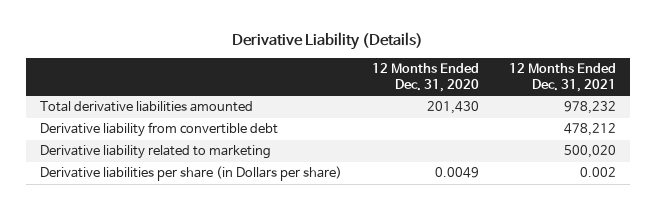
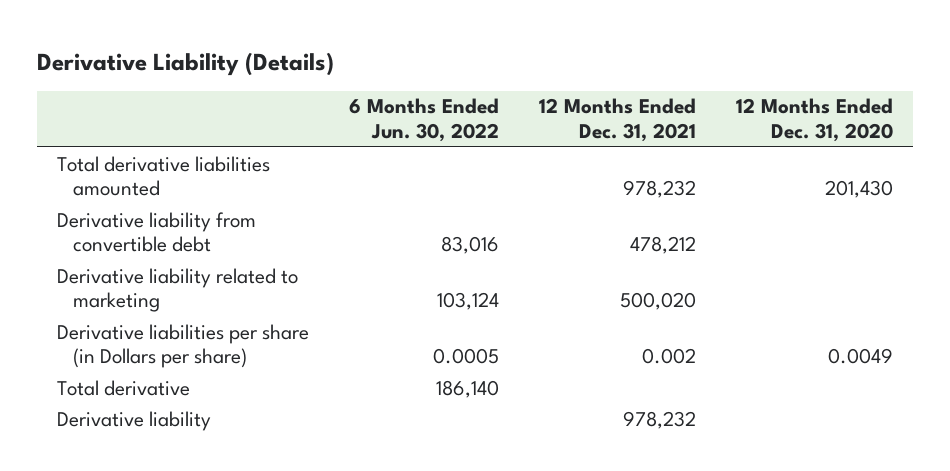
- | 12 Months Ended Dec. 31, 2020 | 12 Months Ended Dec. 31, 2021
+ | 6 Months Ended Jun. 30, 2022 | 12 Months Ended Dec. 31, 2021 | 12 Months Ended Dec. 31, 2020
+ Total derivative | 186,140 | |
+ Derivative liability | | 978,232 |

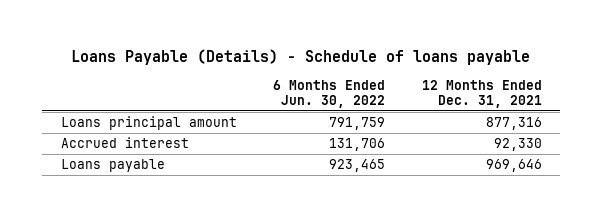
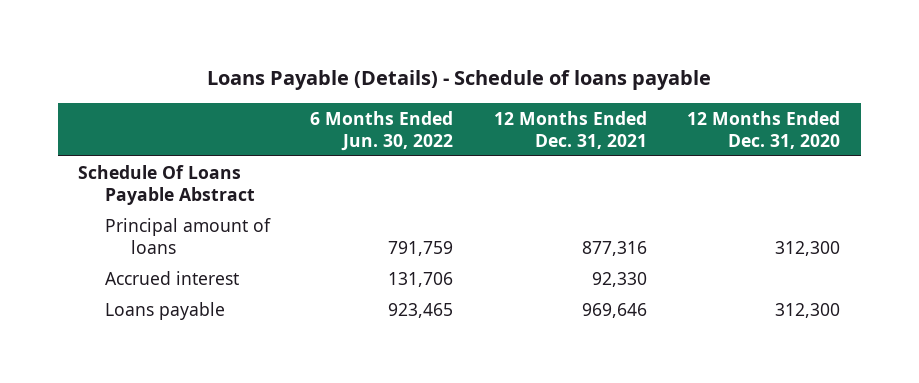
- | 6 Months Ended Jun. 30, 2022 | 12 Months Ended Dec. 31, 2021
+ | 6 Months Ended Jun. 30, 2022 | 12 Months Ended Dec. 31, 2021 | 12 Months Ended Dec. 31, 2020
- Loans principal amount | 791,759 | 877,316
+ Schedule Of Loans Payable Abstract
+ Principal amount of loans | 791,759 | 877,316 | 312,300

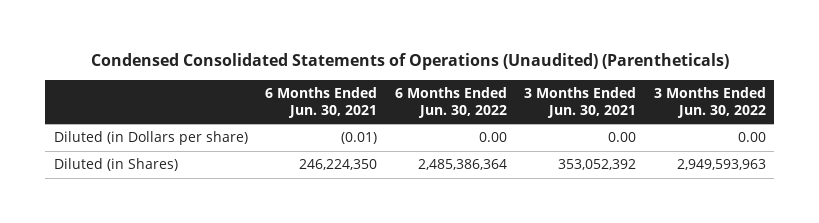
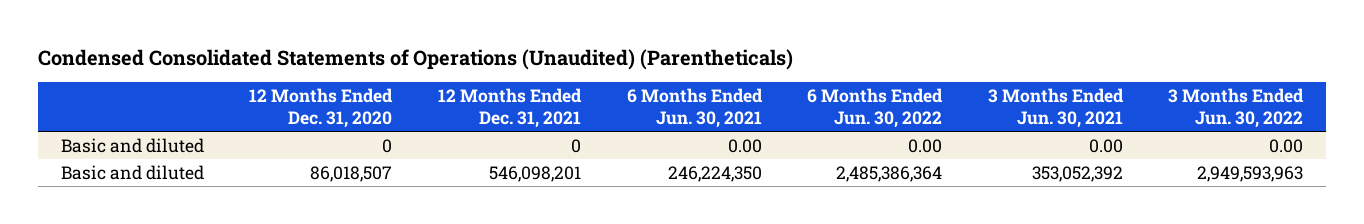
- | 6 Months Ended Jun. 30, 2021 | 6 Months Ended Jun. 30, 2022 | 3 Months Ended Jun. 30, 2021 | 3 Months Ended Jun. 30, 2022
+ | 12 Months Ended Dec. 31, 2020 | 12 Months Ended Dec. 31, 2021 | 6 Months Ended Jun. 30, 2021 | 6 Months Ended Jun. 30, 2022 | 3 Months Ended Jun. 30, 2021 | 3 Months Ended Jun. 30, 2022
- Diluted (in Dollars per share) | (0.01) | 0.00 | 0.00 | 0.00
- Diluted (in Shares) | 246,224,350 | 2,485,386,364 | 353,052,392 | 2,949,593,963
+ Basic and diluted | 0 | 0 | 0.00 | 0.00 | 0.00 | 0.00
+ Basic and diluted | 86,018,507 | 546,098,201 | 246,224,350 | 2,485,386,364 | 353,052,392 | 2,949,593,963

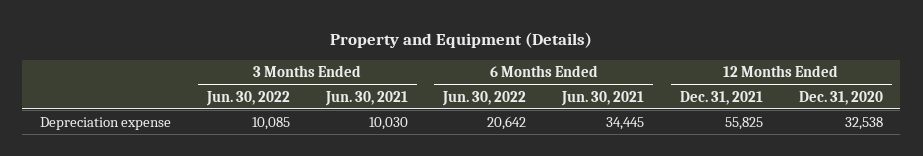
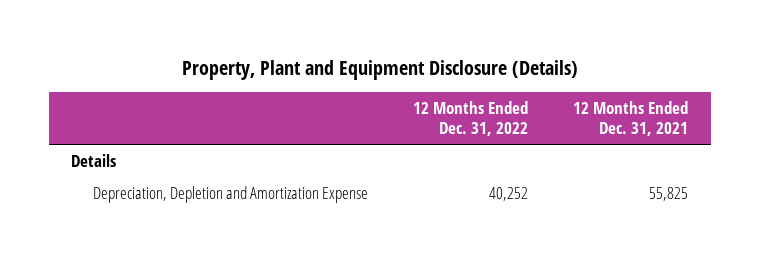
- Property and Equipment (Details)
+ Property, Plant and Equipment Disclosure (Details)
- | 3 Months Ended Jun. 30, 2022 | 3 Months Ended Jun. 30, 2021 | 6 Months Ended Jun. 30, 2022 | 6 Months Ended Jun. 30, 2021 | 12 Months Ended Dec. 31, 2021 | 12 Months Ended Dec. 31, 2020
+ | 12 Months Ended Dec. 31, 2022 | 12 Months Ended Dec. 31, 2021
- Depreciation expense | 10,085 | 10,030 | 20,642 | 34,445 | 55,825 | 32,538
+ Details
+ Depreciation, Depletion and Amortization Expense | 40,252 | 55,825

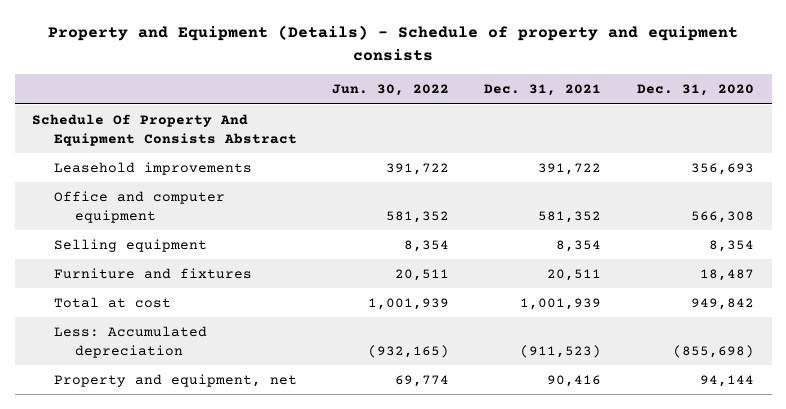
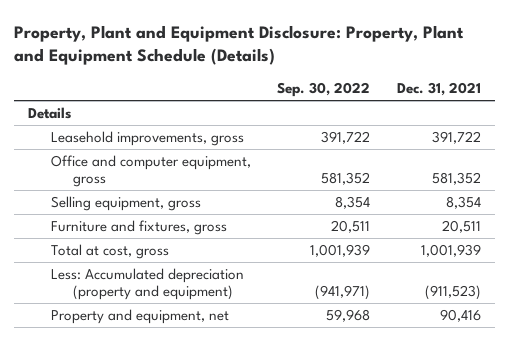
- Property and Equipment (Details) - Schedule of property and equipment consists
+ Property, Plant and Equipment Disclosure: Property, Plant and Equipment Schedule (Details)
- | Jun. 30, 2022 | Dec. 31, 2021 | Dec. 31, 2020
+ | Sep. 30, 2022 | Dec. 31, 2021
- Schedule Of Property And Equipment Consists Abstract
- Leasehold improvements | 391,722 | 391,722 | 356,693
- Office and computer equipment | 581,352 | 581,352 | 566,308
- Selling equipment | 8,354 | 8,354 | 8,354
- Furniture and fixtures | 20,511 | 20,511 | 18,487
- Total at cost | 1,001,939 | 1,001,939 | 949,842
- Less: Accumulated depreciation | (932,165) | (911,523) | (855,698)
+ Details
+ Leasehold improvements, gross | 391,722 | 391,722
+ Office and computer equipment, gross | 581,352 | 581,352
+ Selling equipment, gross | 8,354 | 8,354
+ Furniture and fixtures, gross | 20,511 | 20,511
+ Total at cost, gross | 1,001,939 | 1,001,939
+ Less: Accumulated depreciation (property and equipment) | (941,971) | (911,523)

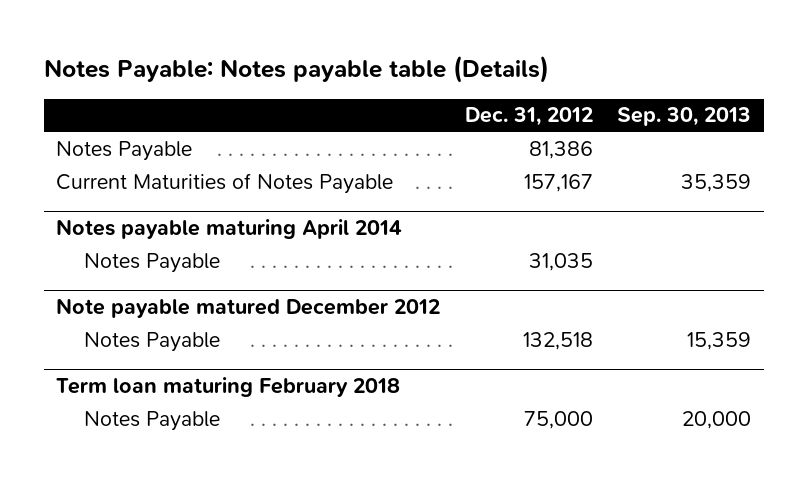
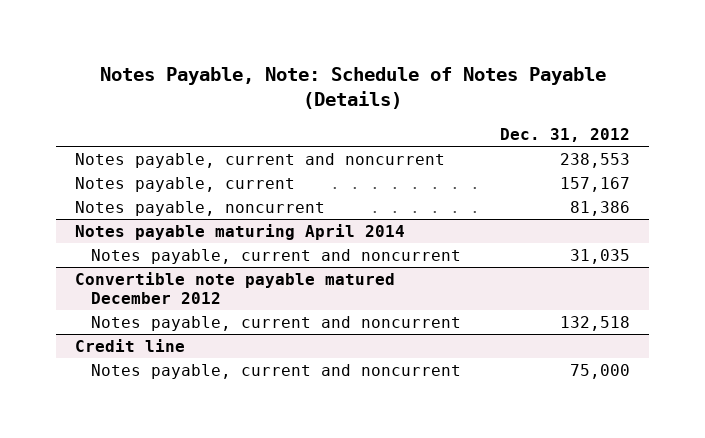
- Notes Payable: Notes payable table (Details)
+ Notes Payable, Note: Schedule of Notes Payable (Details)
- | Dec. 31, 2012 | Sep. 30, 2013
+ | Dec. 31, 2012
- Notes Payable | 81,386 |
- Current Maturities of Notes Payable | 157,167 | 35,359
+ Notes payable, current and noncurrent | 238,553
+ Notes payable, current | 157,167
+ Notes payable, noncurrent | 81,386
@ Notes payable maturing April 2014
- Notes Payable | 31,035 |
- Note payable matured December 2012
- Notes Payable | 132,518 | 15,359
- Term loan maturing February 2018
- Notes Payable | 75,000 | 20,000
@ Notes payable maturing April 2014
+ Notes payable, current and noncurrent | 31,035
+ Convertible note payable matured December 2012
+ Notes payable, current and noncurrent | 132,518
+ Credit line
+ Notes payable, current and noncurrent | 75,000

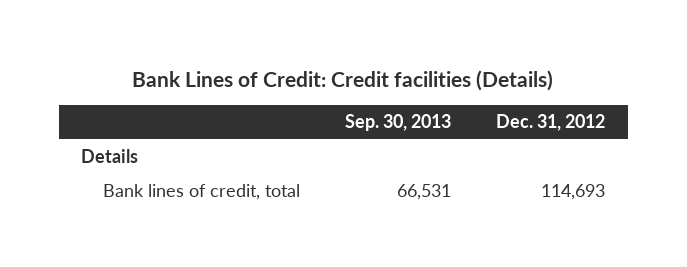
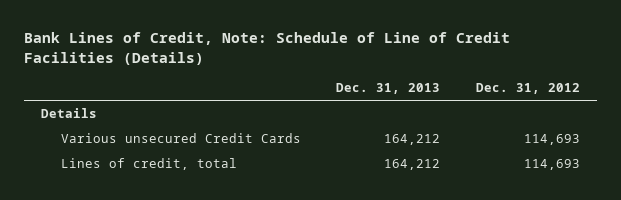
- Bank Lines of Credit: Credit facilities (Details)
+ Bank Lines of Credit, Note: Schedule of Line of Credit Facilities (Details)
- | Sep. 30, 2013 | Dec. 31, 2012
+ | Dec. 31, 2013 | Dec. 31, 2012
- Bank lines of credit, total | 66,531 | 114,693
+ Various unsecured Credit Cards | 164,212 | 114,693
+ Lines of credit, total | 164,212 | 114,693

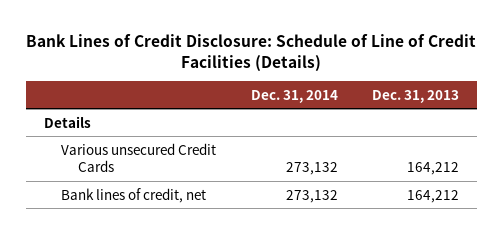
- Bank Lines of Credit, Note: Schedule of Line of Credit Facilities (Details)
+ Bank Lines of Credit Disclosure: Schedule of Line of Credit Facilities (Details)
- | Dec. 31, 2013 | Dec. 31, 2012
+ | Dec. 31, 2014 | Dec. 31, 2013
- Lines of credit, total | 164,212 | 114,693
+ Bank lines of credit, net | 273,132 | 164,212

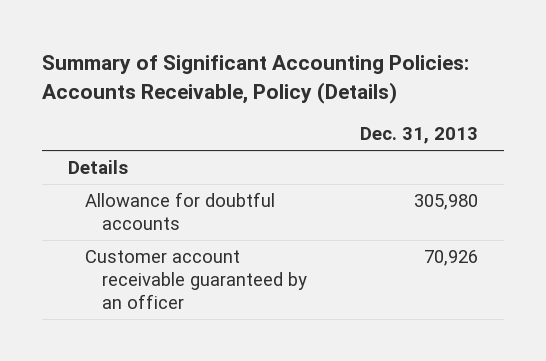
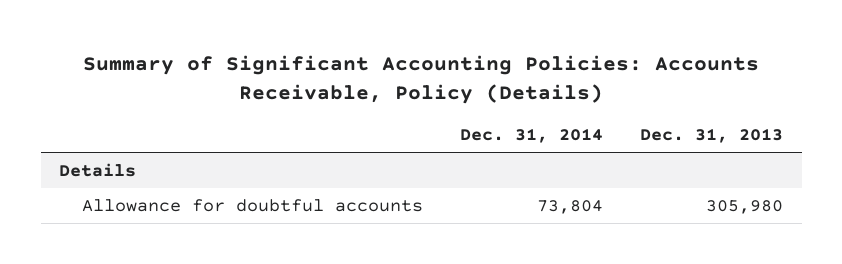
- | Dec. 31, 2013
+ | Dec. 31, 2014 | Dec. 31, 2013
- Customer account receivable guaranteed by an officer | 70,926

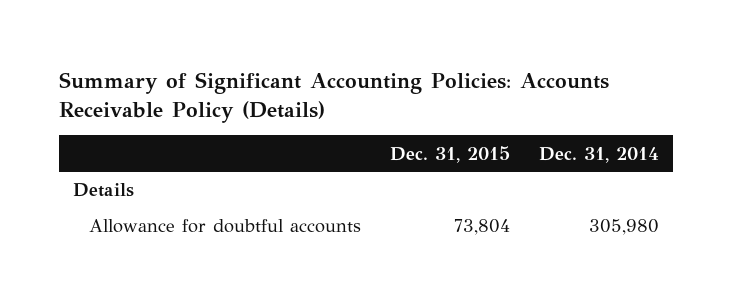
- Summary of Significant Accounting Policies: Accounts Receivable, Policy (Details)
+ Summary of Significant Accounting Policies: Accounts Receivable Policy (Details)
- | Dec. 31, 2014 | Dec. 31, 2013
+ | Dec. 31, 2015 | Dec. 31, 2014
- Allowance for doubtful accounts | 73,804 | 305,980
+ Allowance for doubtful accounts | 73,804 | 305,980

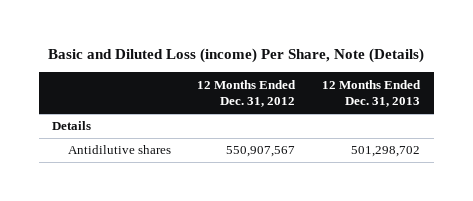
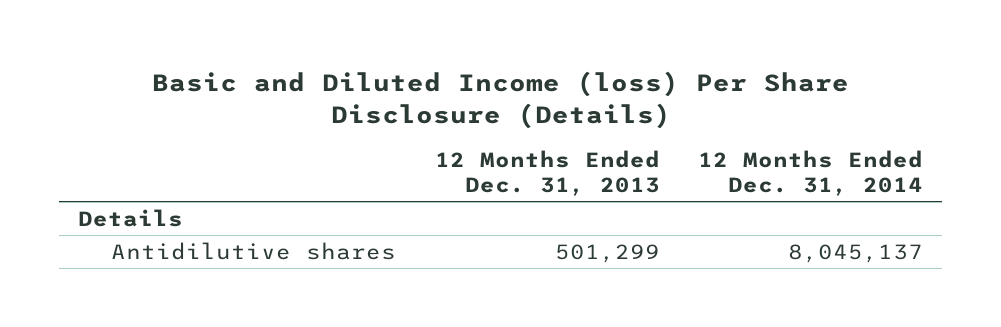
- Basic and Diluted Loss (income) Per Share, Note (Details)
+ Basic and Diluted Income (loss) Per Share Disclosure (Details)
- | 12 Months Ended Dec. 31, 2012 | 12 Months Ended Dec. 31, 2013
+ | 12 Months Ended Dec. 31, 2013 | 12 Months Ended Dec. 31, 2014
- Antidilutive shares | 550,907,567 | 501,298,702
+ Antidilutive shares | 501,299 | 8,045,137

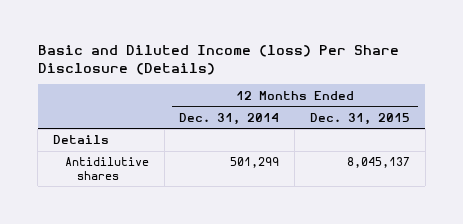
- | 12 Months Ended Dec. 31, 2013 | 12 Months Ended Dec. 31, 2014
+ | 12 Months Ended Dec. 31, 2014 | 12 Months Ended Dec. 31, 2015
- Antidilutive shares | 501,299 | 8,045,137
+ Antidilutive shares | 501,299 | 8,045,137

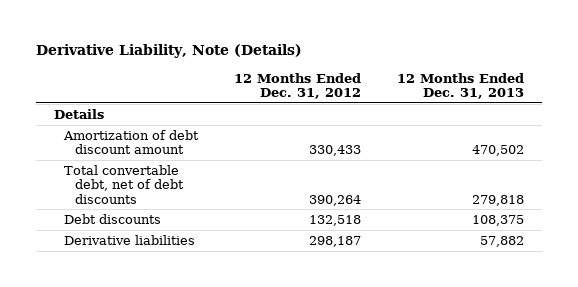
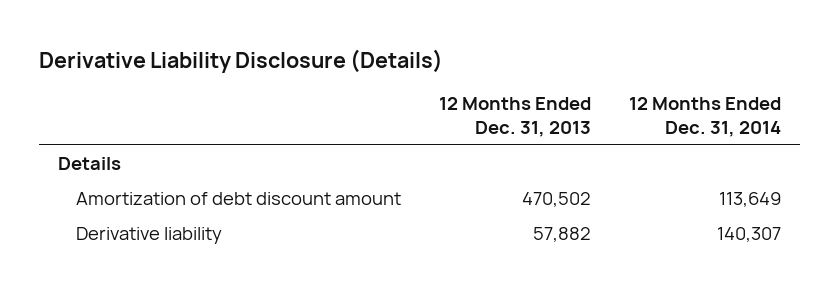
- Derivative Liability, Note (Details)
+ Derivative Liability Disclosure (Details)
- | 12 Months Ended Dec. 31, 2012 | 12 Months Ended Dec. 31, 2013
+ | 12 Months Ended Dec. 31, 2013 | 12 Months Ended Dec. 31, 2014
- Total convertable debt, net of debt discounts | 390,264 | 279,818
- Debt discounts | 132,518 | 108,375
- Derivative liabilities | 298,187 | 57,882
+ Derivative liability | 57,882 | 140,307

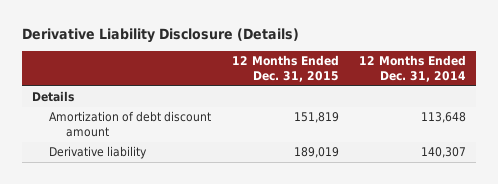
- | 12 Months Ended Dec. 31, 2013 | 12 Months Ended Dec. 31, 2014
+ | 12 Months Ended Dec. 31, 2015 | 12 Months Ended Dec. 31, 2014
- Amortization of debt discount amount | 470,502 | 113,649
+ Amortization of debt discount amount | 151,819 | 113,648

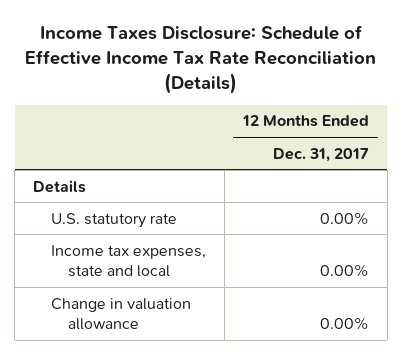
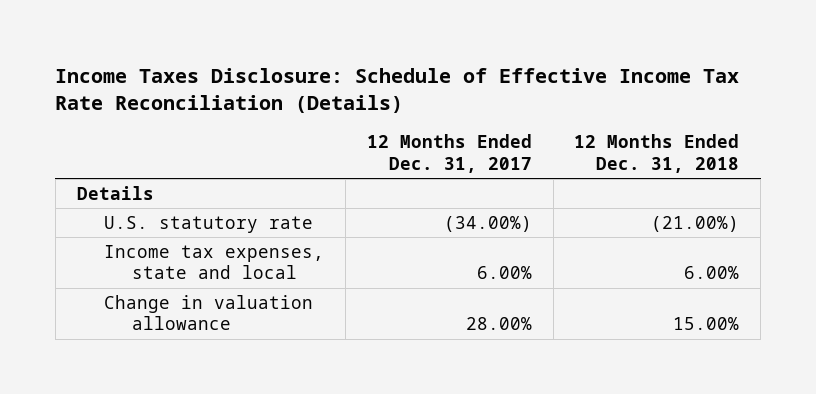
- | 12 Months Ended Dec. 31, 2017
+ | 12 Months Ended Dec. 31, 2017 | 12 Months Ended Dec. 31, 2018
- U.S. statutory rate | 0.00%
- Income tax expenses, state and local | 0.00%
- Change in valuation allowance | 0.00%
+ U.S. statutory rate | (34.00%) | (21.00%)
+ Income tax expenses, state and local | 6.00% | 6.00%
+ Change in valuation allowance | 28.00% | 15.00%

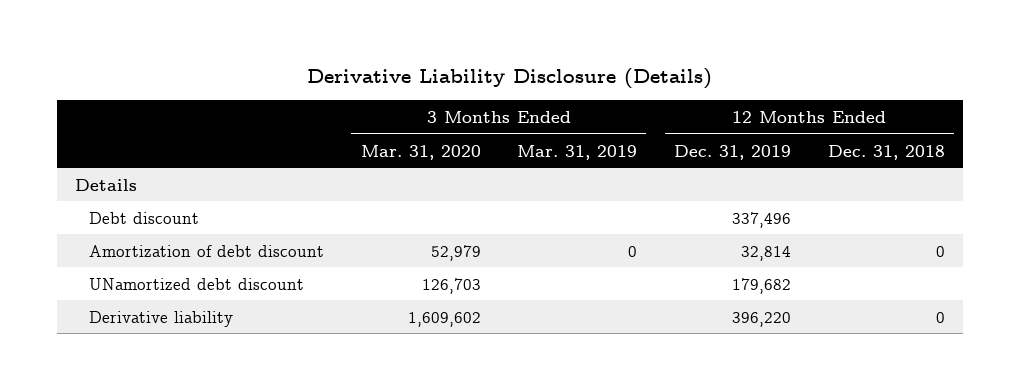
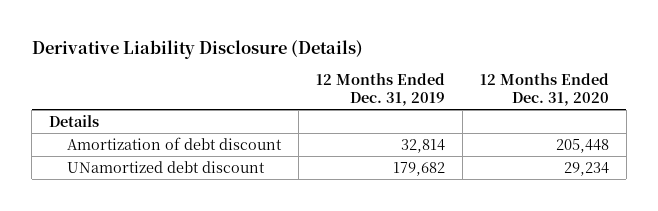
- | 3 Months Ended Mar. 31, 2020 | 3 Months Ended Mar. 31, 2019 | 12 Months Ended Dec. 31, 2019 | 12 Months Ended Dec. 31, 2018
+ | 12 Months Ended Dec. 31, 2019 | 12 Months Ended Dec. 31, 2020
- Debt discount | | | 337,496 |
- Derivative liability | 1,609,602 | | 396,220 | 0

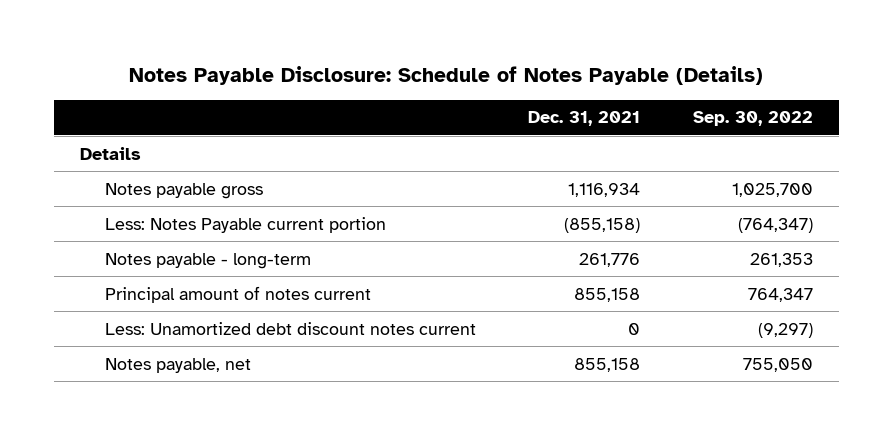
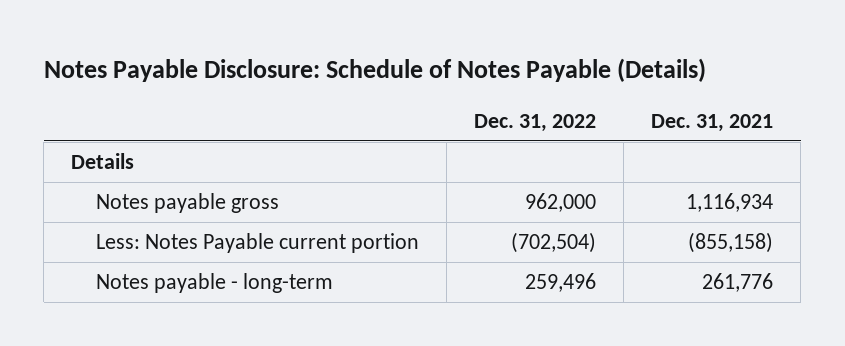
- | Dec. 31, 2021 | Sep. 30, 2022
+ | Dec. 31, 2022 | Dec. 31, 2021
- Principal amount of notes current | 855,158 | 764,347
- Less: Unamortized debt discount notes current | 0 | (9,297)
- Notes payable, net | 855,158 | 755,050

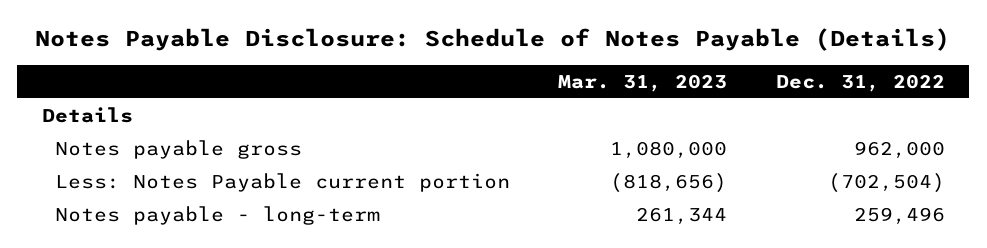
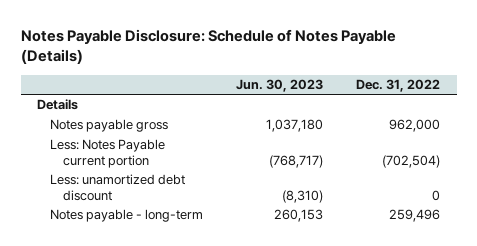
- | Mar. 31, 2023 | Dec. 31, 2022
+ | Jun. 30, 2023 | Dec. 31, 2022
+ Less: unamortized debt discount | (8,310) | 0

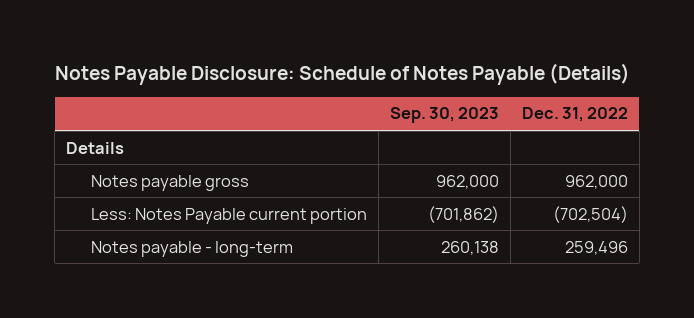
- | Jun. 30, 2023 | Dec. 31, 2022
+ | Sep. 30, 2023 | Dec. 31, 2022
- Less: unamortized debt discount | (8,310) | 0

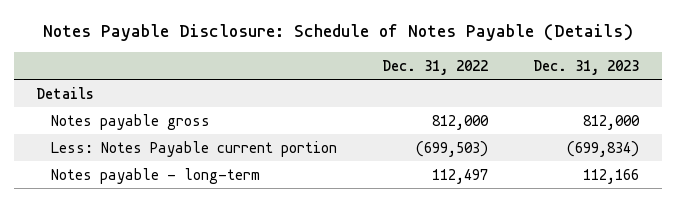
- | Sep. 30, 2023 | Dec. 31, 2022
+ | Dec. 31, 2022 | Dec. 31, 2023
- Notes payable gross | 962,000 | 962,000
- Less: Notes Payable current portion | (701,862) | (702,504)
- Notes payable - long-term | 260,138 | 259,496
+ Notes payable gross | 812,000 | 812,000
+ Less: Notes Payable current portion | (699,503) | (699,834)
+ Notes payable - long-term | 112,497 | 112,166

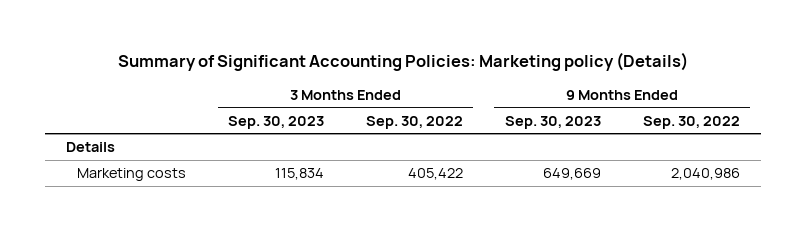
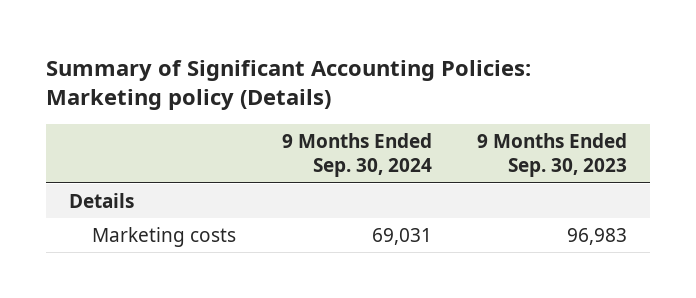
- | 3 Months Ended Sep. 30, 2023 | 3 Months Ended Sep. 30, 2022 | 9 Months Ended Sep. 30, 2023 | 9 Months Ended Sep. 30, 2022
+ | 9 Months Ended Sep. 30, 2024 | 9 Months Ended Sep. 30, 2023
- Marketing costs | 115,834 | 405,422 | 649,669 | 2,040,986
+ Marketing costs | 69,031 | 96,983

